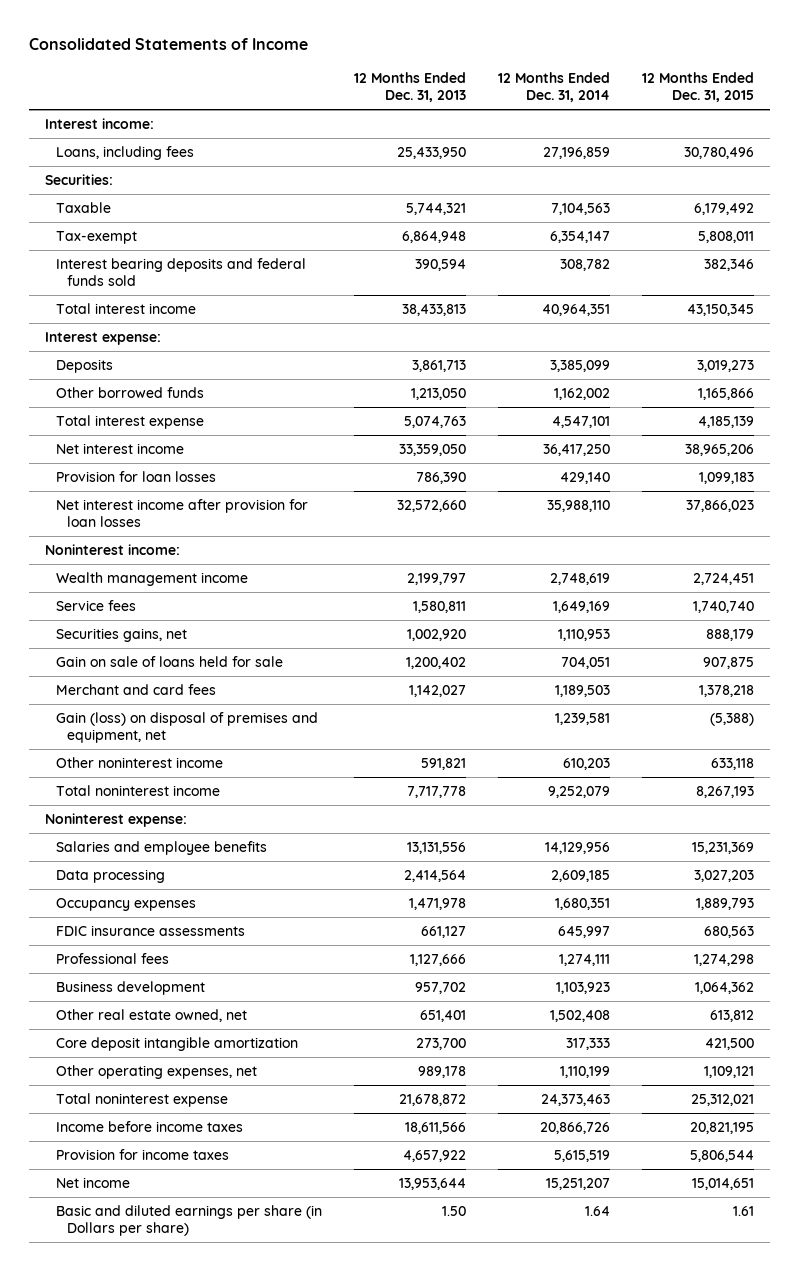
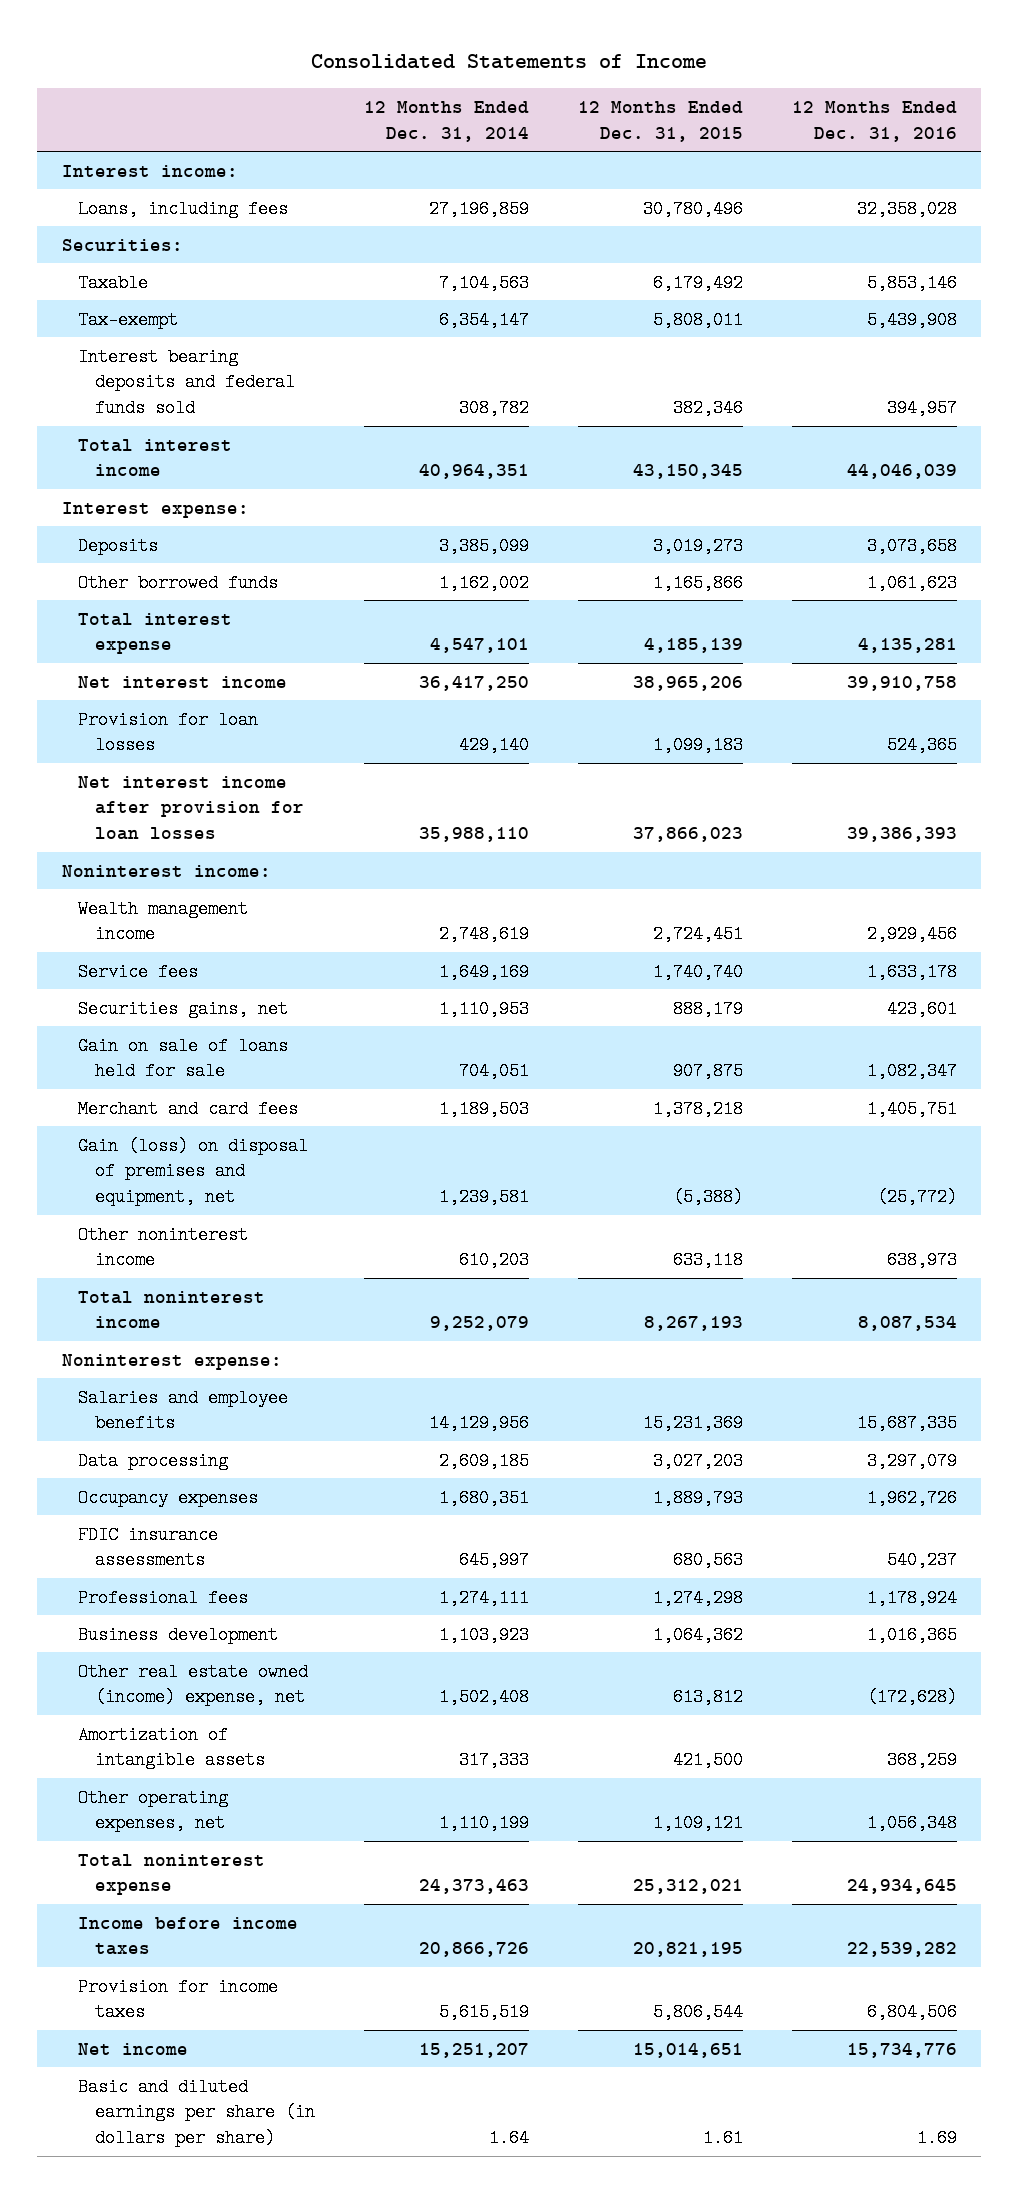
- | 12 Months Ended Dec. 31, 2013 | 12 Months Ended Dec. 31, 2014 | 12 Months Ended Dec. 31, 2015
+ | 12 Months Ended Dec. 31, 2014 | 12 Months Ended Dec. 31, 2015 | 12 Months Ended Dec. 31, 2016
- Other real estate owned, net | 651,401 | 1,502,408 | 613,812
- Core deposit intangible amortization | 273,700 | 317,333 | 421,500
+ Other real estate owned (income) expense, net | 1,502,408 | 613,812 | (172,628)
+ Amortization of intangible assets | 317,333 | 421,500 | 368,259
- Basic and diluted earnings per share (in Dollars per share) | 1.50 | 1.64 | 1.61
+ Basic and diluted earnings per share (in dollars per share) | 1.64 | 1.61 | 1.69

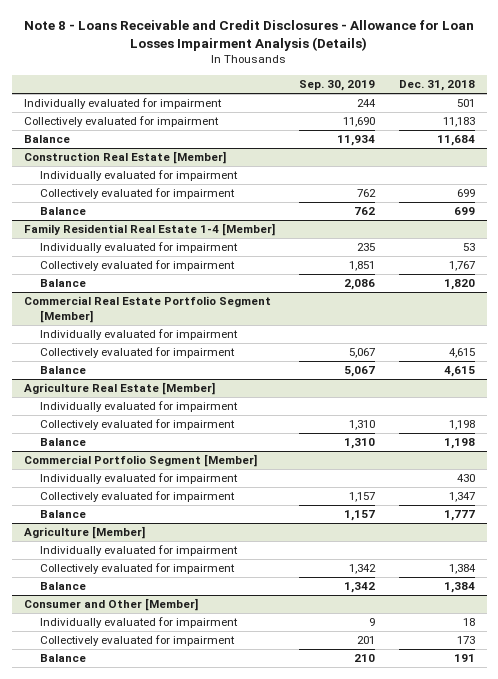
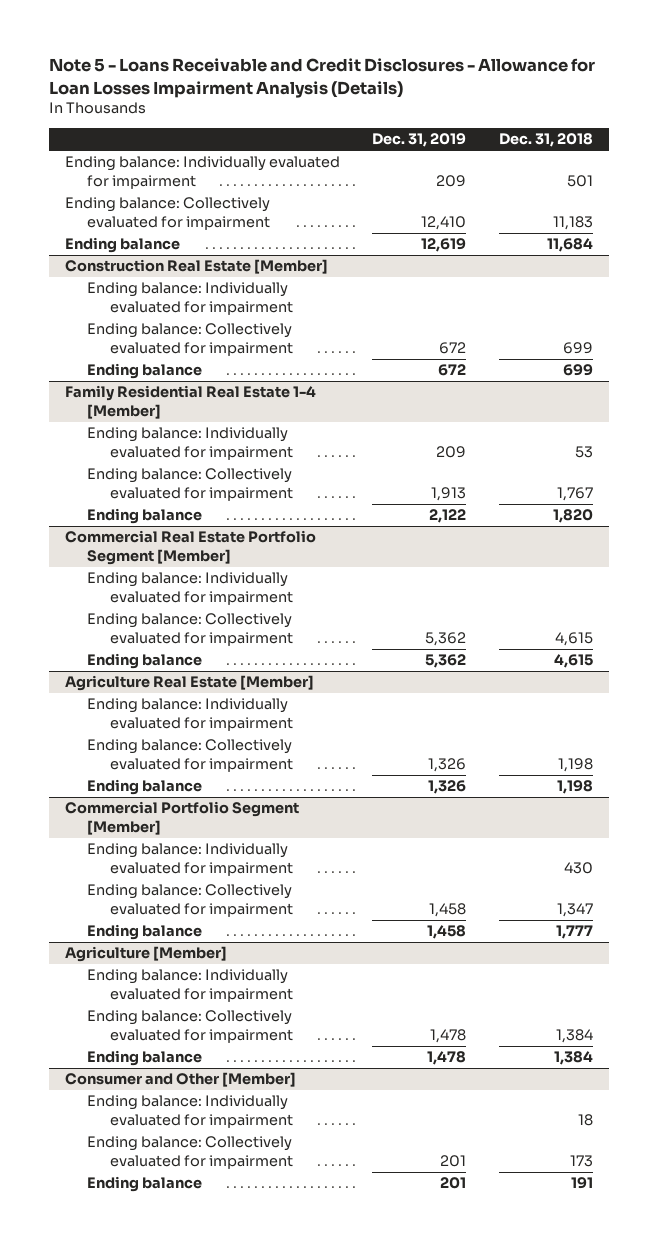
- Note 8 - Loans Receivable and Credit Disclosures - Allowance for Loan Losses Impairment Analysis (Details)
+ Note 5 - Loans Receivable and Credit Disclosures - Allowance for Loan Losses Impairment Analysis (Details)
- | Sep. 30, 2019 | Dec. 31, 2018
+ | Dec. 31, 2019 | Dec. 31, 2018
- Individually evaluated for impairment | 244 | 501
- Collectively evaluated for impairment | 11,690 | 11,183
- Balance | 11,934 | 11,684
+ Ending balance: Individually evaluated for impairment | 209 | 501
+ Ending balance: Collectively evaluated for impairment | 12,410 | 11,183
+ Ending balance | 12,619 | 11,684
@ Construction Real Estate [Member]
- Individually evaluated for impairment
- Collectively evaluated for impairment | 762 | 699
- Balance | 762 | 699
+ Ending balance: Individually evaluated for impairment
+ Ending balance: Collectively evaluated for impairment | 672 | 699
+ Ending balance | 672 | 699
@ Family Residential Real Estate 1-4 [Member]
- Individually evaluated for impairment | 235 | 53
- Collectively evaluated for impairment | 1,851 | 1,767
- Balance | 2,086 | 1,820
+ Ending balance: Individually evaluated for impairment | 209 | 53
+ Ending balance: Collectively evaluated for impairment | 1,913 | 1,767
+ Ending balance | 2,122 | 1,820
@ Commercial Real Estate Portfolio Segment [Member]
- Individually evaluated for impairment
- Collectively evaluated for impairment | 5,067 | 4,615
- Balance | 5,067 | 4,615
+ Ending balance: Individually evaluated for impairment
+ Ending balance: Collectively evaluated for impairment | 5,362 | 4,615
+ Ending balance | 5,362 | 4,615
@ Agriculture Real Estate [Member]
- Individually evaluated for impairment
- Collectively evaluated for impairment | 1,310 | 1,198
- Balance | 1,310 | 1,198
+ Ending balance: Individually evaluated for impairment
+ Ending balance: Collectively evaluated for impairment | 1,326 | 1,198
+ Ending balance | 1,326 | 1,198
@ Commercial Portfolio Segment [Member]
- Individually evaluated for impairment | | 430
- Collectively evaluated for impairment | 1,157 | 1,347
- Balance | 1,157 | 1,777
+ Ending balance: Individually evaluated for impairment | | 430
+ Ending balance: Collectively evaluated for impairment | 1,458 | 1,347
+ Ending balance | 1,458 | 1,777
@ Agriculture [Member]
- Individually evaluated for impairment
- Collectively evaluated for impairment | 1,342 | 1,384
- Balance | 1,342 | 1,384
+ Ending balance: Individually evaluated for impairment
+ Ending balance: Collectively evaluated for impairment | 1,478 | 1,384
+ Ending balance | 1,478 | 1,384
@ Consumer and Other [Member]
- Individually evaluated for impairment | 9 | 18
- Collectively evaluated for impairment | 201 | 173
- Balance | 210 | 191
+ Ending balance: Individually evaluated for impairment | | 18
+ Ending balance: Collectively evaluated for impairment | 201 | 173
+ Ending balance | 201 | 191

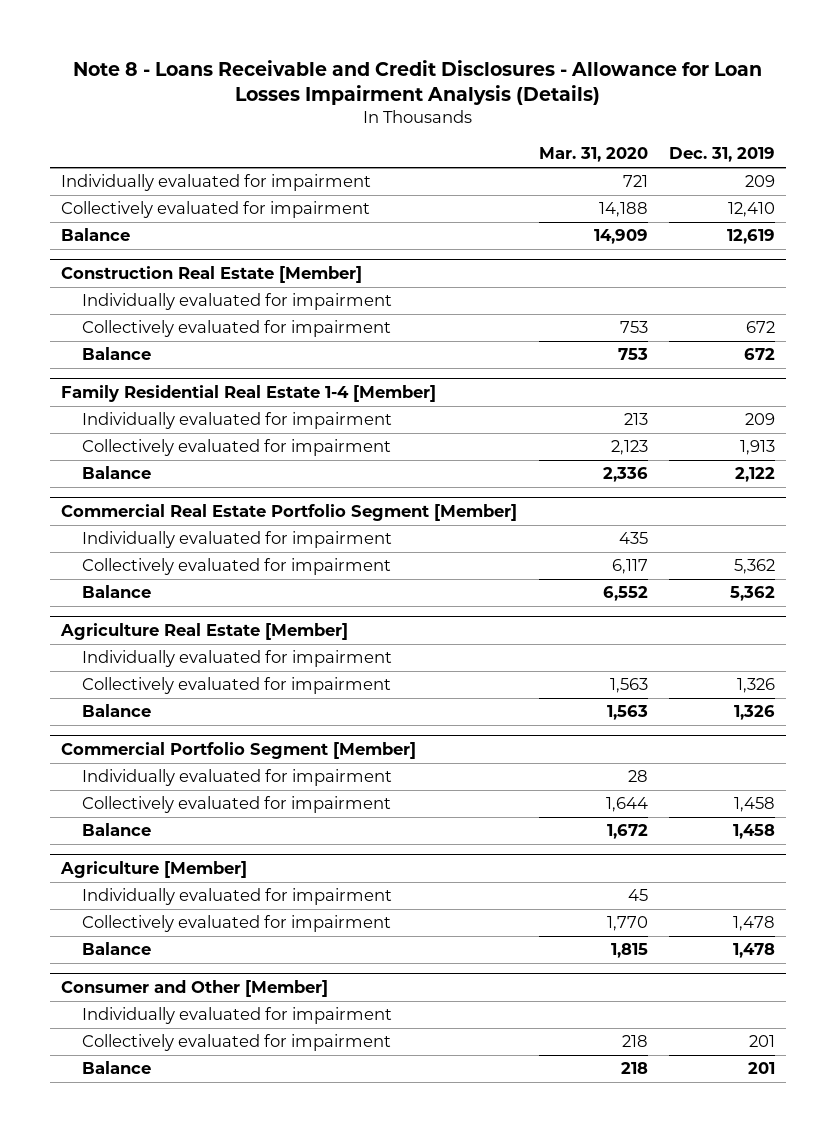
- Note 5 - Loans Receivable and Credit Disclosures - Allowance for Loan Losses Impairment Analysis (Details)
+ Note 8 - Loans Receivable and Credit Disclosures - Allowance for Loan Losses Impairment Analysis (Details)
- | Dec. 31, 2019 | Dec. 31, 2018
+ | Mar. 31, 2020 | Dec. 31, 2019
- Ending balance: Individually evaluated for impairment | 209 | 501
- Ending balance: Collectively evaluated for impairment | 12,410 | 11,183
- Ending balance | 12,619 | 11,684
+ Individually evaluated for impairment | 721 | 209
+ Collectively evaluated for impairment | 14,188 | 12,410
+ Balance | 14,909 | 12,619
@ Construction Real Estate [Member]
- Ending balance: Individually evaluated for impairment
- Ending balance: Collectively evaluated for impairment | 672 | 699
- Ending balance | 672 | 699
+ Individually evaluated for impairment
+ Collectively evaluated for impairment | 753 | 672
+ Balance | 753 | 672
@ Family Residential Real Estate 1-4 [Member]
- Ending balance: Individually evaluated for impairment | 209 | 53
- Ending balance: Collectively evaluated for impairment | 1,913 | 1,767
- Ending balance | 2,122 | 1,820
+ Individually evaluated for impairment | 213 | 209
+ Collectively evaluated for impairment | 2,123 | 1,913
+ Balance | 2,336 | 2,122
@ Commercial Real Estate Portfolio Segment [Member]
- Ending balance: Individually evaluated for impairment
- Ending balance: Collectively evaluated for impairment | 5,362 | 4,615
- Ending balance | 5,362 | 4,615
+ Individually evaluated for impairment | 435 |
+ Collectively evaluated for impairment | 6,117 | 5,362
+ Balance | 6,552 | 5,362
@ Agriculture Real Estate [Member]
- Ending balance: Individually evaluated for impairment
- Ending balance: Collectively evaluated for impairment | 1,326 | 1,198
- Ending balance | 1,326 | 1,198
+ Individually evaluated for impairment
+ Collectively evaluated for impairment | 1,563 | 1,326
+ Balance | 1,563 | 1,326
@ Commercial Portfolio Segment [Member]
- Ending balance: Individually evaluated for impairment | | 430
- Ending balance: Collectively evaluated for impairment | 1,458 | 1,347
- Ending balance | 1,458 | 1,777
+ Individually evaluated for impairment | 28 |
+ Collectively evaluated for impairment | 1,644 | 1,458
+ Balance | 1,672 | 1,458
@ Agriculture [Member]
- Ending balance: Individually evaluated for impairment
- Ending balance: Collectively evaluated for impairment | 1,478 | 1,384
- Ending balance | 1,478 | 1,384
+ Individually evaluated for impairment | 45 |
+ Collectively evaluated for impairment | 1,770 | 1,478
+ Balance | 1,815 | 1,478
@ Consumer and Other [Member]
- Ending balance: Individually evaluated for impairment | | 18
- Ending balance: Collectively evaluated for impairment | 201 | 173
- Ending balance | 201 | 191
+ Individually evaluated for impairment
+ Collectively evaluated for impairment | 218 | 201
+ Balance | 218 | 201

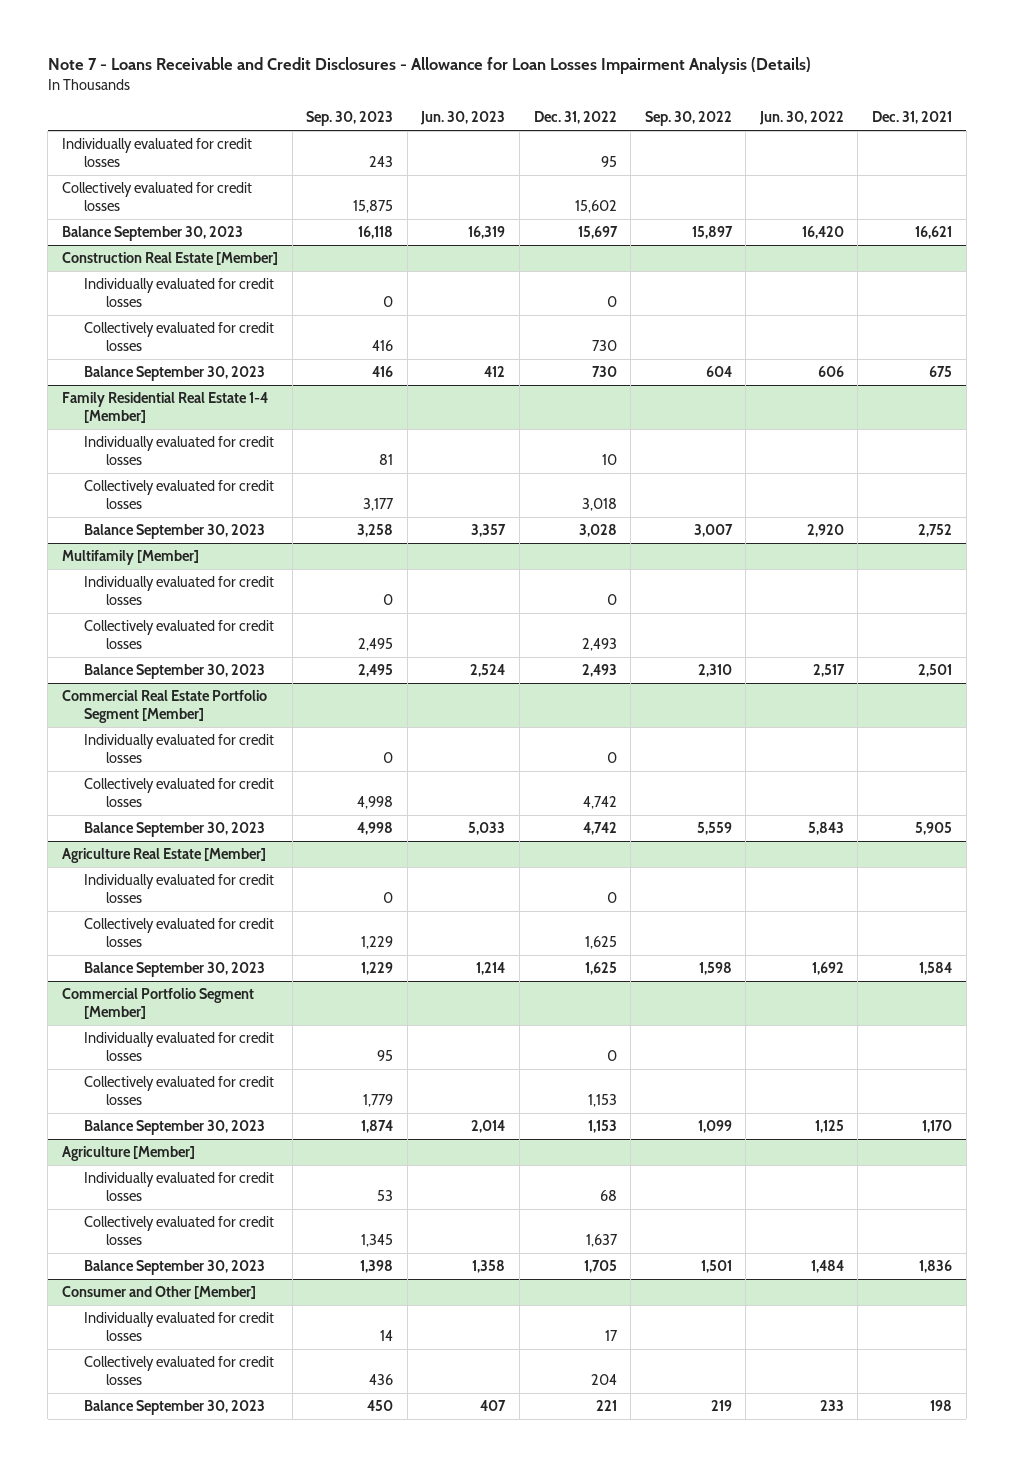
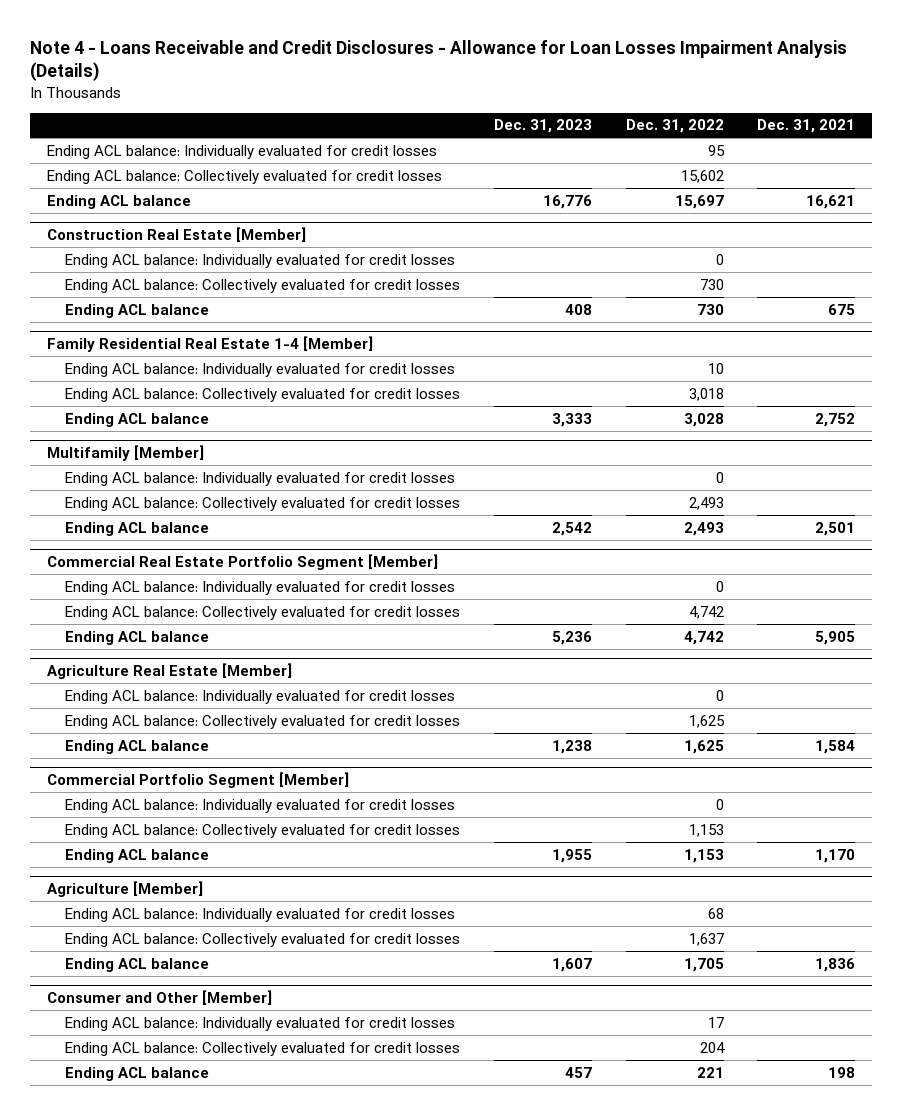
- Note 7 - Loans Receivable and Credit Disclosures - Allowance for Loan Losses Impairment Analysis (Details)
+ Note 4 - Loans Receivable and Credit Disclosures - Allowance for Loan Losses Impairment Analysis (Details)
- | Sep. 30, 2023 | Jun. 30, 2023 | Dec. 31, 2022 | Sep. 30, 2022 | Jun. 30, 2022 | Dec. 31, 2021
+ | Dec. 31, 2023 | Dec. 31, 2022 | Dec. 31, 2021
- Individually evaluated for credit losses | 243 | | 95 | | |
- Collectively evaluated for credit losses | 15,875 | | 15,602 | | |
- Balance September 30, 2023 | 16,118 | 16,319 | 15,697 | 15,897 | 16,420 | 16,621
+ Ending ACL balance: Individually evaluated for credit losses | | 95 |
+ Ending ACL balance: Collectively evaluated for credit losses | | 15,602 |
+ Ending ACL balance | 16,776 | 15,697 | 16,621
@ Construction Real Estate [Member]
- Individually evaluated for credit losses | 0 | | 0 | | |
- Collectively evaluated for credit losses | 416 | | 730 | | |
- Balance September 30, 2023 | 416 | 412 | 730 | 604 | 606 | 675
+ Ending ACL balance: Individually evaluated for credit losses | | 0 |
+ Ending ACL balance: Collectively evaluated for credit losses | | 730 |
+ Ending ACL balance | 408 | 730 | 675
@ Family Residential Real Estate 1-4 [Member]
- Individually evaluated for credit losses | 81 | | 10 | | |
- Collectively evaluated for credit losses | 3,177 | | 3,018 | | |
- Balance September 30, 2023 | 3,258 | 3,357 | 3,028 | 3,007 | 2,920 | 2,752
+ Ending ACL balance: Individually evaluated for credit losses | | 10 |
+ Ending ACL balance: Collectively evaluated for credit losses | | 3,018 |
+ Ending ACL balance | 3,333 | 3,028 | 2,752
@ Multifamily [Member]
- Individually evaluated for credit losses | 0 | | 0 | | |
- Collectively evaluated for credit losses | 2,495 | | 2,493 | | |
- Balance September 30, 2023 | 2,495 | 2,524 | 2,493 | 2,310 | 2,517 | 2,501
+ Ending ACL balance: Individually evaluated for credit losses | | 0 |
+ Ending ACL balance: Collectively evaluated for credit losses | | 2,493 |
+ Ending ACL balance | 2,542 | 2,493 | 2,501
@ Commercial Real Estate Portfolio Segment [Member]
- Individually evaluated for credit losses | 0 | | 0 | | |
- Collectively evaluated for credit losses | 4,998 | | 4,742 | | |
- Balance September 30, 2023 | 4,998 | 5,033 | 4,742 | 5,559 | 5,843 | 5,905
+ Ending ACL balance: Individually evaluated for credit losses | | 0 |
+ Ending ACL balance: Collectively evaluated for credit losses | | 4,742 |
+ Ending ACL balance | 5,236 | 4,742 | 5,905
@ Agriculture Real Estate [Member]
- Individually evaluated for credit losses | 0 | | 0 | | |
- Collectively evaluated for credit losses | 1,229 | | 1,625 | | |
- Balance September 30, 2023 | 1,229 | 1,214 | 1,625 | 1,598 | 1,692 | 1,584
+ Ending ACL balance: Individually evaluated for credit losses | | 0 |
+ Ending ACL balance: Collectively evaluated for credit losses | | 1,625 |
+ Ending ACL balance | 1,238 | 1,625 | 1,584
@ Commercial Portfolio Segment [Member]
- Individually evaluated for credit losses | 95 | | 0 | | |
- Collectively evaluated for credit losses | 1,779 | | 1,153 | | |
- Balance September 30, 2023 | 1,874 | 2,014 | 1,153 | 1,099 | 1,125 | 1,170
+ Ending ACL balance: Individually evaluated for credit losses | | 0 |
+ Ending ACL balance: Collectively evaluated for credit losses | | 1,153 |
+ Ending ACL balance | 1,955 | 1,153 | 1,170
@ Agriculture [Member]
- Individually evaluated for credit losses | 53 | | 68 | | |
- Collectively evaluated for credit losses | 1,345 | | 1,637 | | |
- Balance September 30, 2023 | 1,398 | 1,358 | 1,705 | 1,501 | 1,484 | 1,836
+ Ending ACL balance: Individually evaluated for credit losses | | 68 |
+ Ending ACL balance: Collectively evaluated for credit losses | | 1,637 |
+ Ending ACL balance | 1,607 | 1,705 | 1,836
@ Consumer and Other [Member]
- Individually evaluated for credit losses | 14 | | 17 | | |
- Collectively evaluated for credit losses | 436 | | 204 | | |
- Balance September 30, 2023 | 450 | 407 | 221 | 219 | 233 | 198
+ Ending ACL balance: Individually evaluated for credit losses | | 17 |
+ Ending ACL balance: Collectively evaluated for credit losses | | 204 |
+ Ending ACL balance | 457 | 221 | 198

